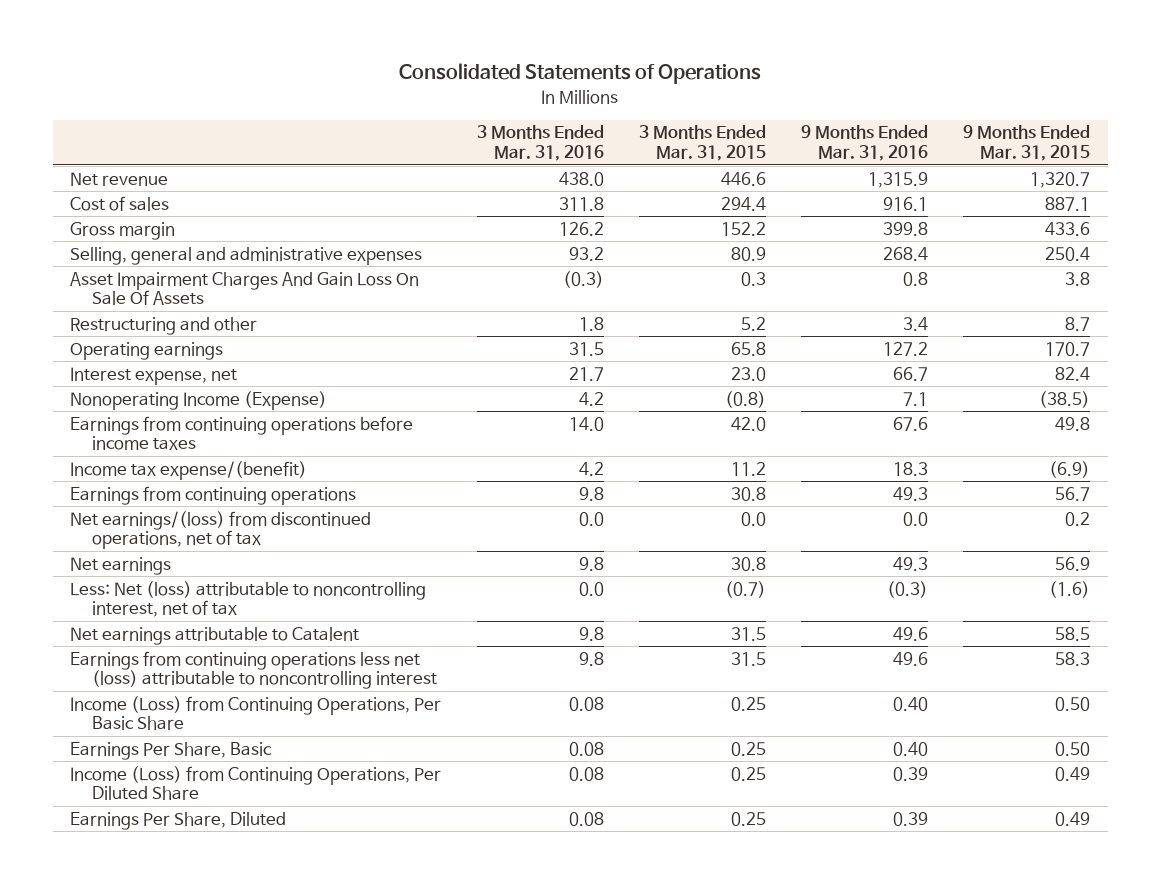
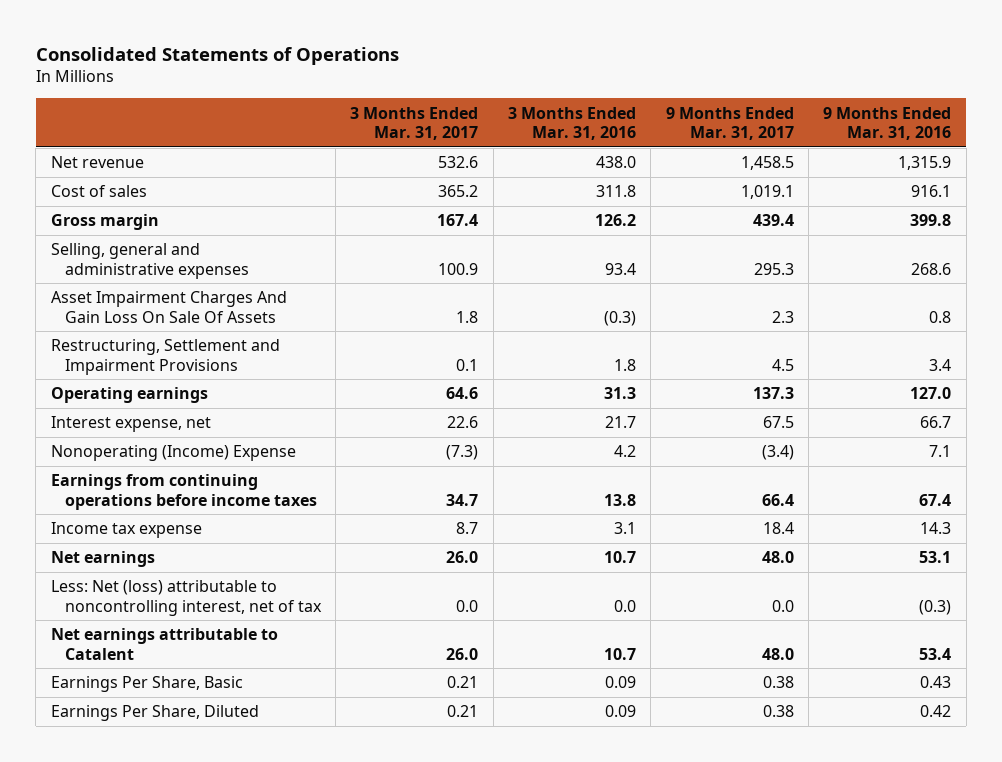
- | 3 Months Ended Mar. 31, 2016 | 3 Months Ended Mar. 31, 2015 | 9 Months Ended Mar. 31, 2016 | 9 Months Ended Mar. 31, 2015
+ | 3 Months Ended Mar. 31, 2017 | 3 Months Ended Mar. 31, 2016 | 9 Months Ended Mar. 31, 2017 | 9 Months Ended Mar. 31, 2016
- Selling, general and administrative expenses | 93.2 | 80.9 | 268.4 | 250.4
+ Selling, general and administrative expenses | 100.9 | 93.4 | 295.3 | 268.6
- Restructuring and other | 1.8 | 5.2 | 3.4 | 8.7
- Operating earnings | 31.5 | 65.8 | 127.2 | 170.7
+ Restructuring, Settlement and Impairment Provisions | 0.1 | 1.8 | 4.5 | 3.4
+ Operating earnings | 64.6 | 31.3 | 137.3 | 127.0
- Nonoperating Income (Expense) | 4.2 | (0.8) | 7.1 | (38.5)
- Earnings from continuing operations before income taxes | 14.0 | 42.0 | 67.6 | 49.8
- Income tax expense/(benefit) | 4.2 | 11.2 | 18.3 | (6.9)
- Earnings from continuing operations | 9.8 | 30.8 | 49.3 | 56.7
- Net earnings/(loss) from discontinued operations, net of tax | 0.0 | 0.0 | 0.0 | 0.2
- Net earnings | 9.8 | 30.8 | 49.3 | 56.9
+ Nonoperating (Income) Expense | (7.3) | 4.2 | (3.4) | 7.1
+ Earnings from continuing operations before income taxes | 34.7 | 13.8 | 66.4 | 67.4
+ Income tax expense | 8.7 | 3.1 | 18.4 | 14.3
+ Net earnings | 26.0 | 10.7 | 48.0 | 53.1
- Net earnings attributable to Catalent | 9.8 | 31.5 | 49.6 | 58.5
- Earnings from continuing operations less net (loss) attributable to noncontrolling interest | 9.8 | 31.5 | 49.6 | 58.3
- Income (Loss) from Continuing Operations, Per Basic Share | 0.08 | 0.25 | 0.40 | 0.50
- Earnings Per Share, Basic | 0.08 | 0.25 | 0.40 | 0.50
- Income (Loss) from Continuing Operations, Per Diluted Share | 0.08 | 0.25 | 0.39 | 0.49
- Earnings Per Share, Diluted | 0.08 | 0.25 | 0.39 | 0.49
+ Net earnings attributable to Catalent | 26.0 | 10.7 | 48.0 | 53.4
+ Earnings Per Share, Basic | 0.21 | 0.09 | 0.38 | 0.43
+ Earnings Per Share, Diluted | 0.21 | 0.09 | 0.38 | 0.42

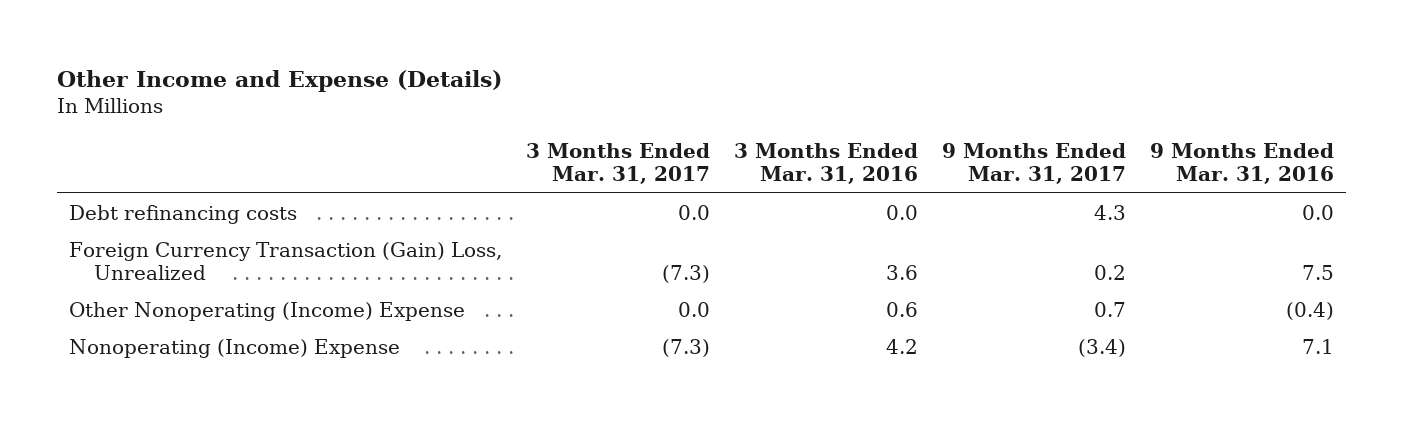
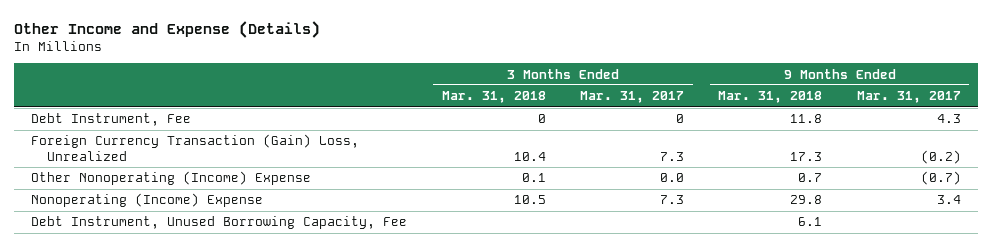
- | 3 Months Ended Mar. 31, 2017 | 3 Months Ended Mar. 31, 2016 | 9 Months Ended Mar. 31, 2017 | 9 Months Ended Mar. 31, 2016
+ | 3 Months Ended Mar. 31, 2018 | 3 Months Ended Mar. 31, 2017 | 9 Months Ended Mar. 31, 2018 | 9 Months Ended Mar. 31, 2017
- Debt refinancing costs | 0.0 | 0.0 | 4.3 | 0.0
- Foreign Currency Transaction (Gain) Loss, Unrealized | (7.3) | 3.6 | 0.2 | 7.5
- Other Nonoperating (Income) Expense | 0.0 | 0.6 | 0.7 | (0.4)
- Nonoperating (Income) Expense | (7.3) | 4.2 | (3.4) | 7.1
+ Debt Instrument, Fee | 0 | 0 | 11.8 | 4.3
+ Foreign Currency Transaction (Gain) Loss, Unrealized | 10.4 | 7.3 | 17.3 | (0.2)
+ Other Nonoperating (Income) Expense | 0.1 | 0.0 | 0.7 | (0.7)
+ Nonoperating (Income) Expense | 10.5 | 7.3 | 29.8 | 3.4
+ Debt Instrument, Unused Borrowing Capacity, Fee | | | 6.1 |

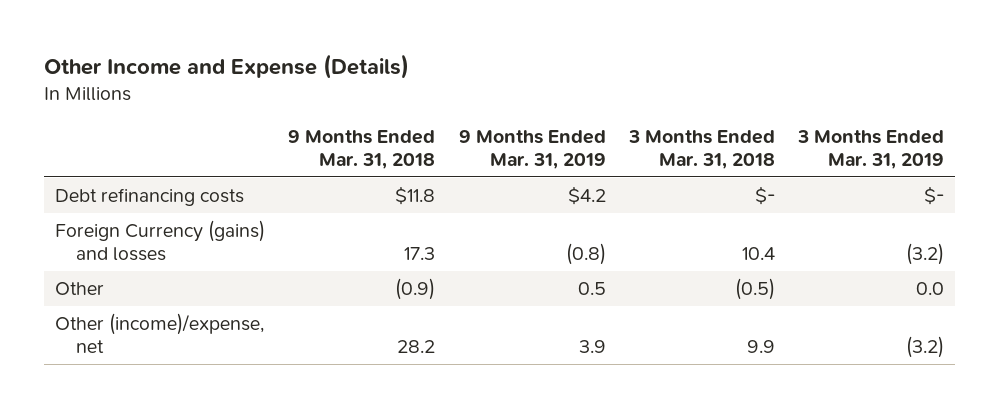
- | 3 Months Ended Mar. 31, 2018 | 3 Months Ended Mar. 31, 2017 | 9 Months Ended Mar. 31, 2018 | 9 Months Ended Mar. 31, 2017
+ | 9 Months Ended Mar. 31, 2018 | 9 Months Ended Mar. 31, 2019 | 3 Months Ended Mar. 31, 2018 | 3 Months Ended Mar. 31, 2019
- Debt Instrument, Fee | 0 | 0 | 11.8 | 4.3
- Foreign Currency Transaction (Gain) Loss, Unrealized | 10.4 | 7.3 | 17.3 | (0.2)
- Other Nonoperating (Income) Expense | 0.1 | 0.0 | 0.7 | (0.7)
- Nonoperating (Income) Expense | 10.5 | 7.3 | 29.8 | 3.4
- Debt Instrument, Unused Borrowing Capacity, Fee | | | 6.1 |
+ Debt refinancing costs | $11.8 | $4.2 | $- | $-
+ Foreign Currency (gains) and losses | 17.3 | (0.8) | 10.4 | (3.2)
+ Other | (0.9) | 0.5 | (0.5) | 0.0
+ Other (income)/expense, net | 28.2 | 3.9 | 9.9 | (3.2)

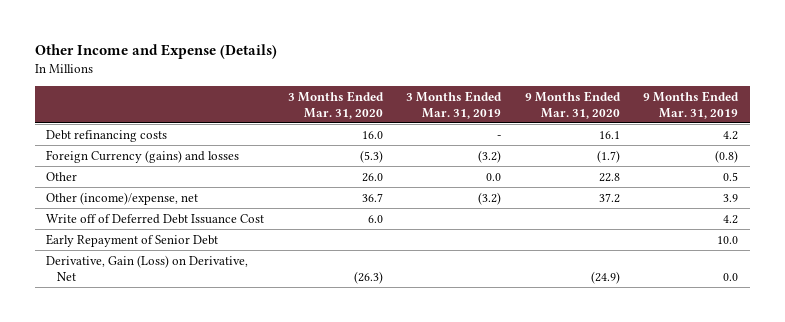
- | 9 Months Ended Mar. 31, 2018 | 9 Months Ended Mar. 31, 2019 | 3 Months Ended Mar. 31, 2018 | 3 Months Ended Mar. 31, 2019
+ | 3 Months Ended Mar. 31, 2020 | 3 Months Ended Mar. 31, 2019 | 9 Months Ended Mar. 31, 2020 | 9 Months Ended Mar. 31, 2019
- Debt refinancing costs | $11.8 | $4.2 | $- | $-
+ Debt refinancing costs | 16.0 | - | 16.1 | 4.2
+ Write off of Deferred Debt Issuance Cost | 6.0 | | | 4.2
+ Early Repayment of Senior Debt | | | | 10.0
+ Derivative, Gain (Loss) on Derivative, Net | (26.3) | | (24.9) | 0.0

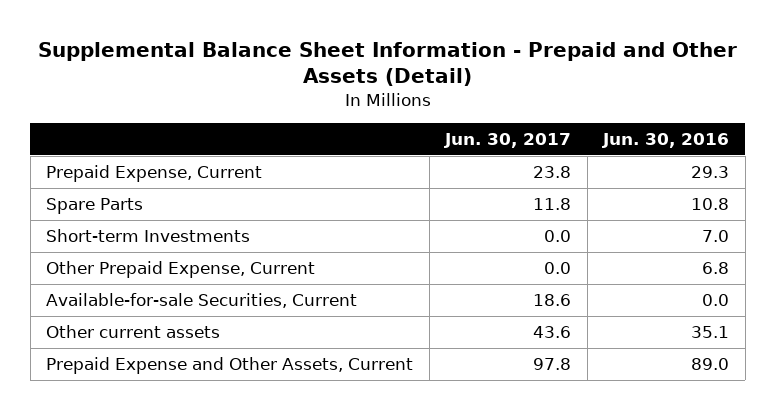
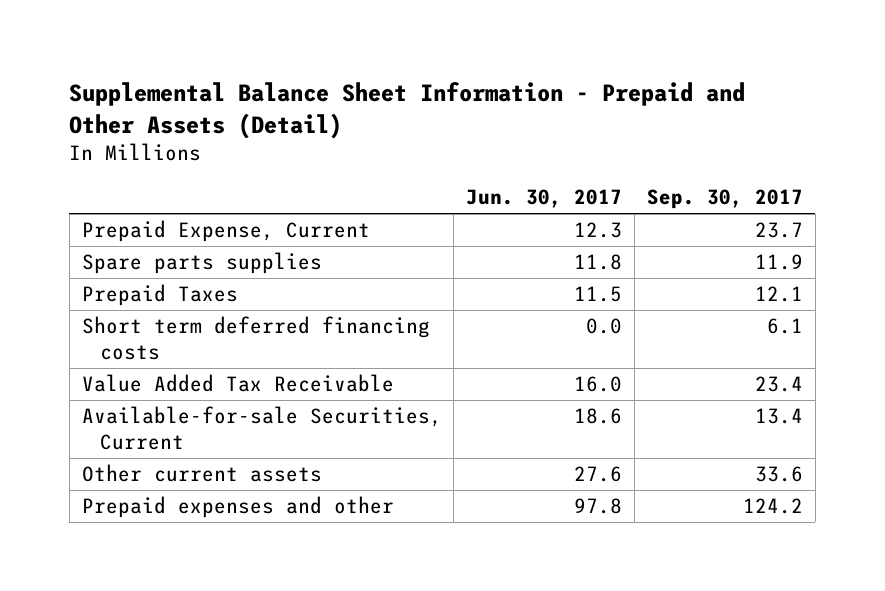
- | Jun. 30, 2017 | Jun. 30, 2016
+ | Jun. 30, 2017 | Sep. 30, 2017
- Prepaid Expense, Current | 23.8 | 29.3
- Spare Parts | 11.8 | 10.8
- Short-term Investments | 0.0 | 7.0
- Other Prepaid Expense, Current | 0.0 | 6.8
+ Prepaid Expense, Current | 12.3 | 23.7
+ Spare parts supplies | 11.8 | 11.9
+ Prepaid Taxes | 11.5 | 12.1
+ Short term deferred financing costs | 0.0 | 6.1
+ Value Added Tax Receivable | 16.0 | 23.4
- Other current assets | 43.6 | 35.1
- Prepaid Expense and Other Assets, Current | 97.8 | 89.0
+ Other current assets | 27.6 | 33.6
+ Prepaid expenses and other | 97.8 | 124.2

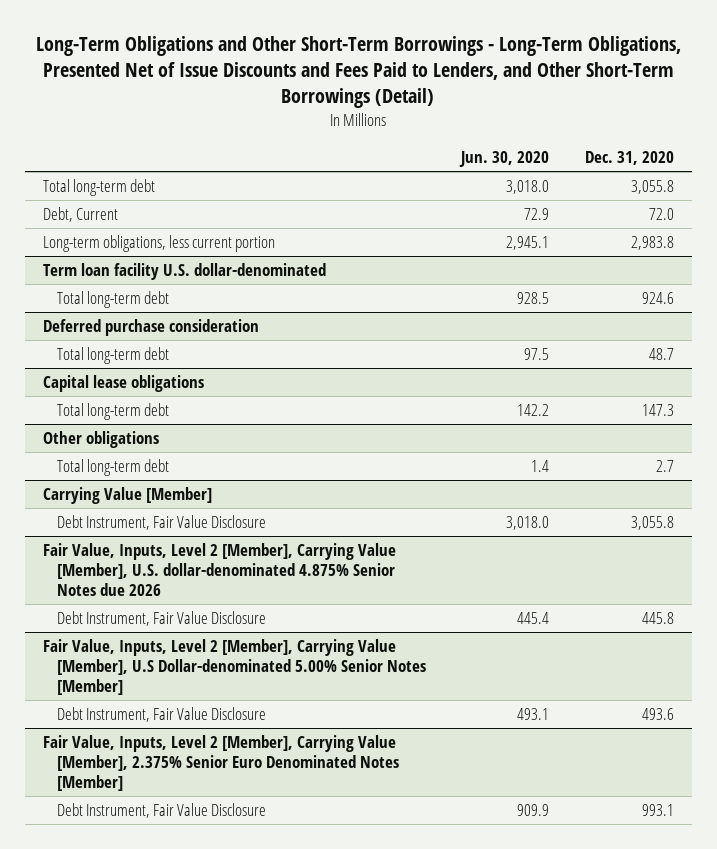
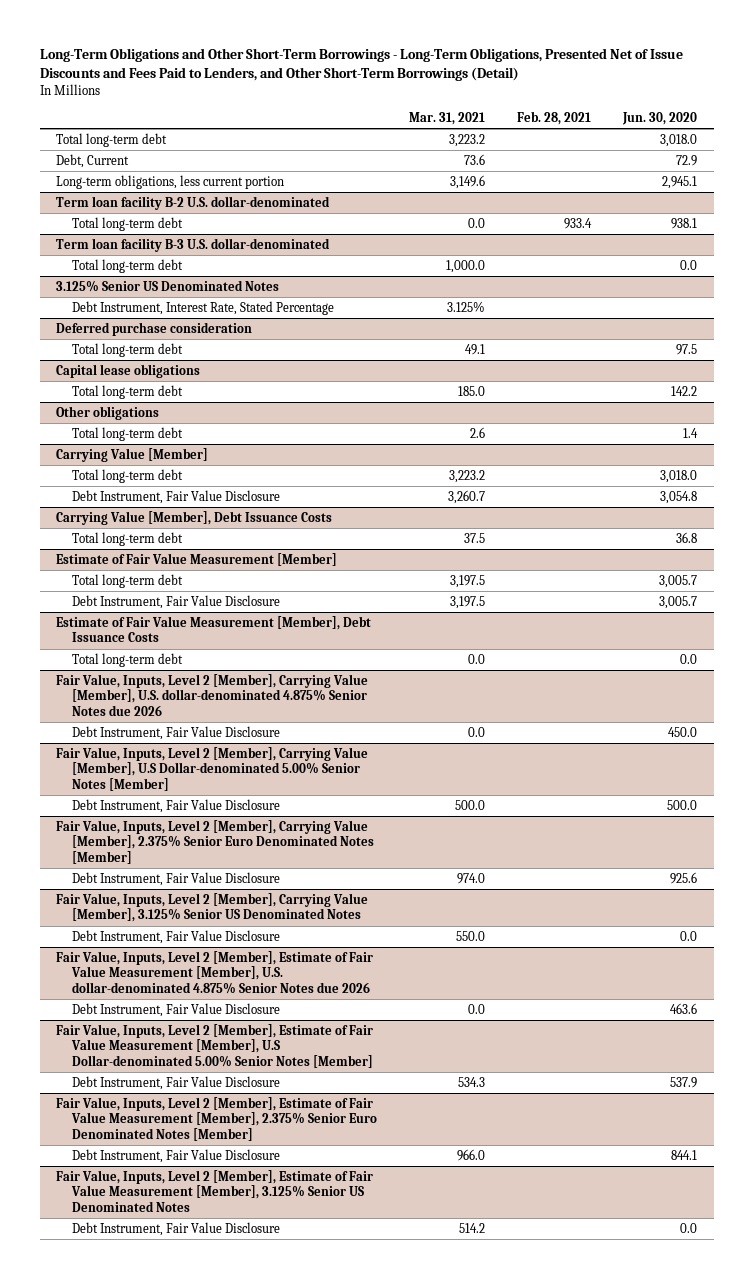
- | Jun. 30, 2020 | Dec. 31, 2020
+ | Mar. 31, 2021 | Feb. 28, 2021 | Jun. 30, 2020
- Term loan facility U.S. dollar-denominated
- Total long-term debt | 928.5 | 924.6
+ Term loan facility B-2 U.S. dollar-denominated
+ Total long-term debt | 0.0 | 933.4 | 938.1
+ Term loan facility B-3 U.S. dollar-denominated
+ Total long-term debt | 1,000.0 | | 0.0
+ 3.125% Senior US Denominated Notes
+ Debt Instrument, Interest Rate, Stated Percentage | 3.125% | |
@ Carrying Value [Member]
- Debt Instrument, Fair Value Disclosure | 3,018.0 | 3,055.8
+ Total long-term debt | 3,223.2 | | 3,018.0
+ Debt Instrument, Fair Value Disclosure | 3,260.7 | | 3,054.8
+ Carrying Value [Member], Debt Issuance Costs
+ Total long-term debt | 37.5 | | 36.8
+ Estimate of Fair Value Measurement [Member]
+ Total long-term debt | 3,197.5 | | 3,005.7
+ Debt Instrument, Fair Value Disclosure | 3,197.5 | | 3,005.7
+ Estimate of Fair Value Measurement [Member], Debt Issuance Costs
+ Total long-term debt | 0.0 | | 0.0
@ Fair Value, Inputs, Level 2 [Member], Carrying Value [Member], U.S. dollar-denominated 4.875% Senior Notes due 2026
- Debt Instrument, Fair Value Disclosure | 445.4 | 445.8
+ Debt Instrument, Fair Value Disclosure | 0.0 | | 450.0
@ Fair Value, Inputs, Level 2 [Member], Carrying Value [Member], U.S Dollar-denominated 5.00% Senior Notes [Member]
- Debt Instrument, Fair Value Disclosure | 493.1 | 493.6
+ Debt Instrument, Fair Value Disclosure | 500.0 | | 500.0
@ Fair Value, Inputs, Level 2 [Member], Carrying Value [Member], 2.375% Senior Euro Denominated Notes [Member]
- Debt Instrument, Fair Value Disclosure | 909.9 | 993.1
+ Debt Instrument, Fair Value Disclosure | 974.0 | | 925.6
+ Fair Value, Inputs, Level 2 [Member], Carrying Value [Member], 3.125% Senior US Denominated Notes
+ Debt Instrument, Fair Value Disclosure | 550.0 | | 0.0
+ Fair Value, Inputs, Level 2 [Member], Estimate of Fair Value Measurement [Member], U.S. dollar-denominated 4.875% Senior Notes due 2026
+ Debt Instrument, Fair Value Disclosure | 0.0 | | 463.6
+ Fair Value, Inputs, Level 2 [Member], Estimate of Fair Value Measurement [Member], U.S Dollar-denominated 5.00% Senior Notes [Member]
+ Debt Instrument, Fair Value Disclosure | 534.3 | | 537.9
+ Fair Value, Inputs, Level 2 [Member], Estimate of Fair Value Measurement [Member], 2.375% Senior Euro Denominated Notes [Member]
+ Debt Instrument, Fair Value Disclosure | 966.0 | | 844.1
+ Fair Value, Inputs, Level 2 [Member], Estimate of Fair Value Measurement [Member], 3.125% Senior US Denominated Notes
+ Debt Instrument, Fair Value Disclosure | 514.2 | | 0.0

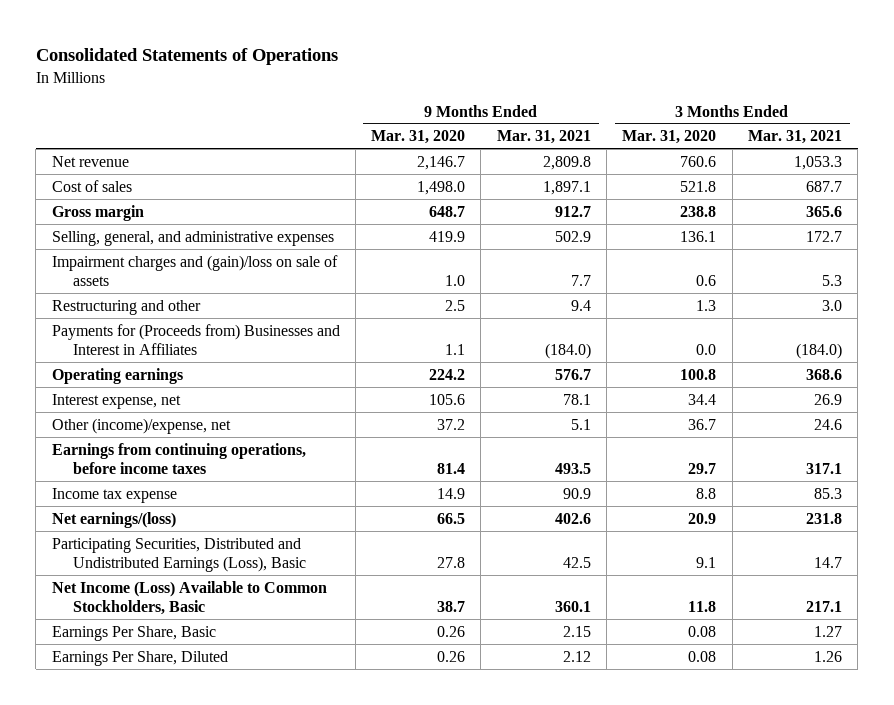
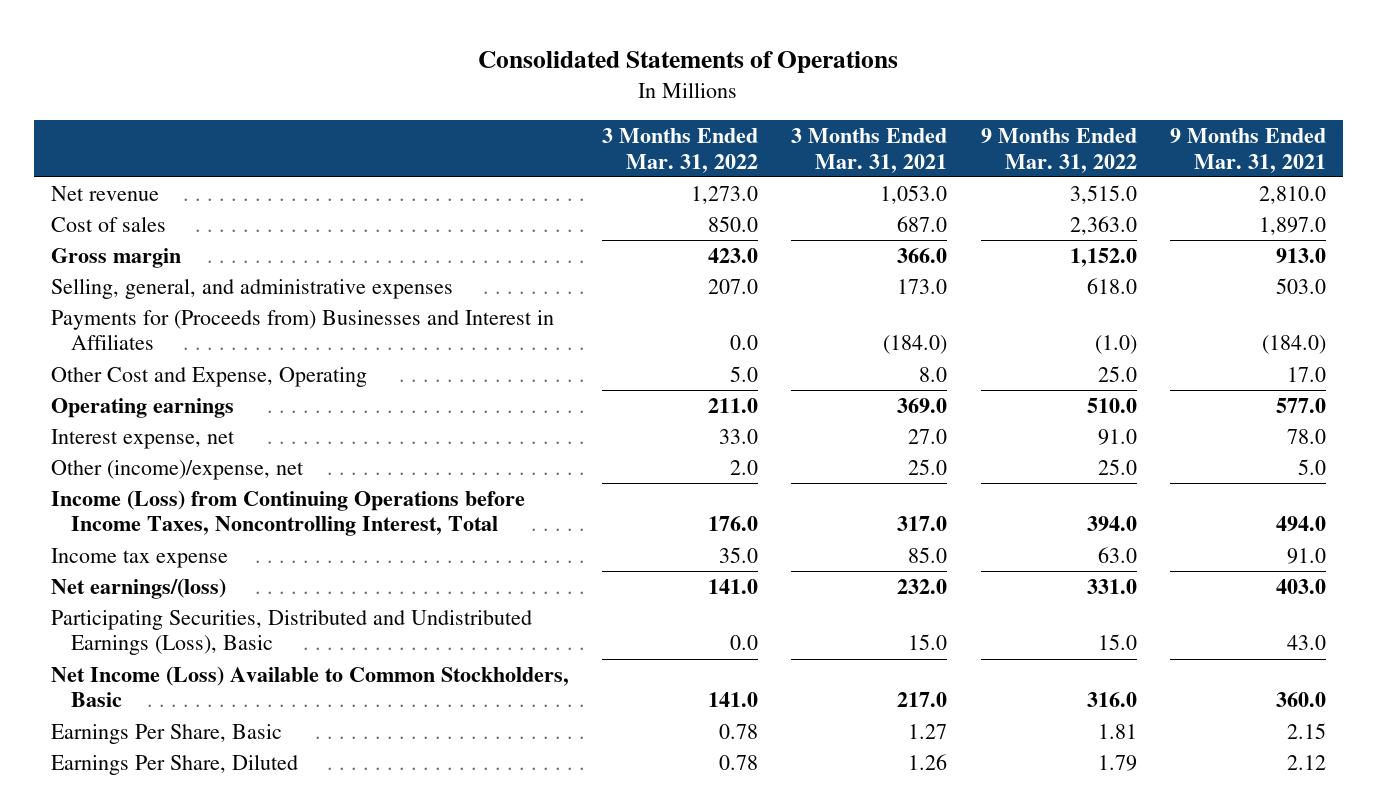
- | 9 Months Ended Mar. 31, 2020 | 9 Months Ended Mar. 31, 2021 | 3 Months Ended Mar. 31, 2020 | 3 Months Ended Mar. 31, 2021
+ | 3 Months Ended Mar. 31, 2022 | 3 Months Ended Mar. 31, 2021 | 9 Months Ended Mar. 31, 2022 | 9 Months Ended Mar. 31, 2021
- Net revenue | 2,146.7 | 2,809.8 | 760.6 | 1,053.3
- Cost of sales | 1,498.0 | 1,897.1 | 521.8 | 687.7
- Gross margin | 648.7 | 912.7 | 238.8 | 365.6
- Selling, general, and administrative expenses | 419.9 | 502.9 | 136.1 | 172.7
- Impairment charges and (gain)/loss on sale of assets | 1.0 | 7.7 | 0.6 | 5.3
- Restructuring and other | 2.5 | 9.4 | 1.3 | 3.0
+ Net revenue | 1,273.0 | 1,053.0 | 3,515.0 | 2,810.0
+ Cost of sales | 850.0 | 687.0 | 2,363.0 | 1,897.0
+ Gross margin | 423.0 | 366.0 | 1,152.0 | 913.0
+ Selling, general, and administrative expenses | 207.0 | 173.0 | 618.0 | 503.0
- Operating earnings | 224.2 | 576.7 | 100.8 | 368.6
- Interest expense, net | 105.6 | 78.1 | 34.4 | 26.9
- Other (income)/expense, net | 37.2 | 5.1 | 36.7 | 24.6
- Earnings from continuing operations, before income taxes | 81.4 | 493.5 | 29.7 | 317.1
- Income tax expense | 14.9 | 90.9 | 8.8 | 85.3
- Net earnings/(loss) | 66.5 | 402.6 | 20.9 | 231.8
- Participating Securities, Distributed and Undistributed Earnings (Loss), Basic | 27.8 | 42.5 | 9.1 | 14.7
- Net Income (Loss) Available to Common Stockholders, Basic | 38.7 | 360.1 | 11.8 | 217.1
+ Other Cost and Expense, Operating | 5.0 | 8.0 | 25.0 | 17.0
+ Operating earnings | 211.0 | 369.0 | 510.0 | 577.0
+ Interest expense, net | 33.0 | 27.0 | 91.0 | 78.0
+ Other (income)/expense, net | 2.0 | 25.0 | 25.0 | 5.0
+ Income (Loss) from Continuing Operations before Income Taxes, Noncontrolling Interest, Total | 176.0 | 317.0 | 394.0 | 494.0
+ Income tax expense | 35.0 | 85.0 | 63.0 | 91.0
+ Net earnings/(loss) | 141.0 | 232.0 | 331.0 | 403.0
+ Participating Securities, Distributed and Undistributed Earnings (Loss), Basic | 0.0 | 15.0 | 15.0 | 43.0
+ Net Income (Loss) Available to Common Stockholders, Basic | 141.0 | 217.0 | 316.0 | 360.0

